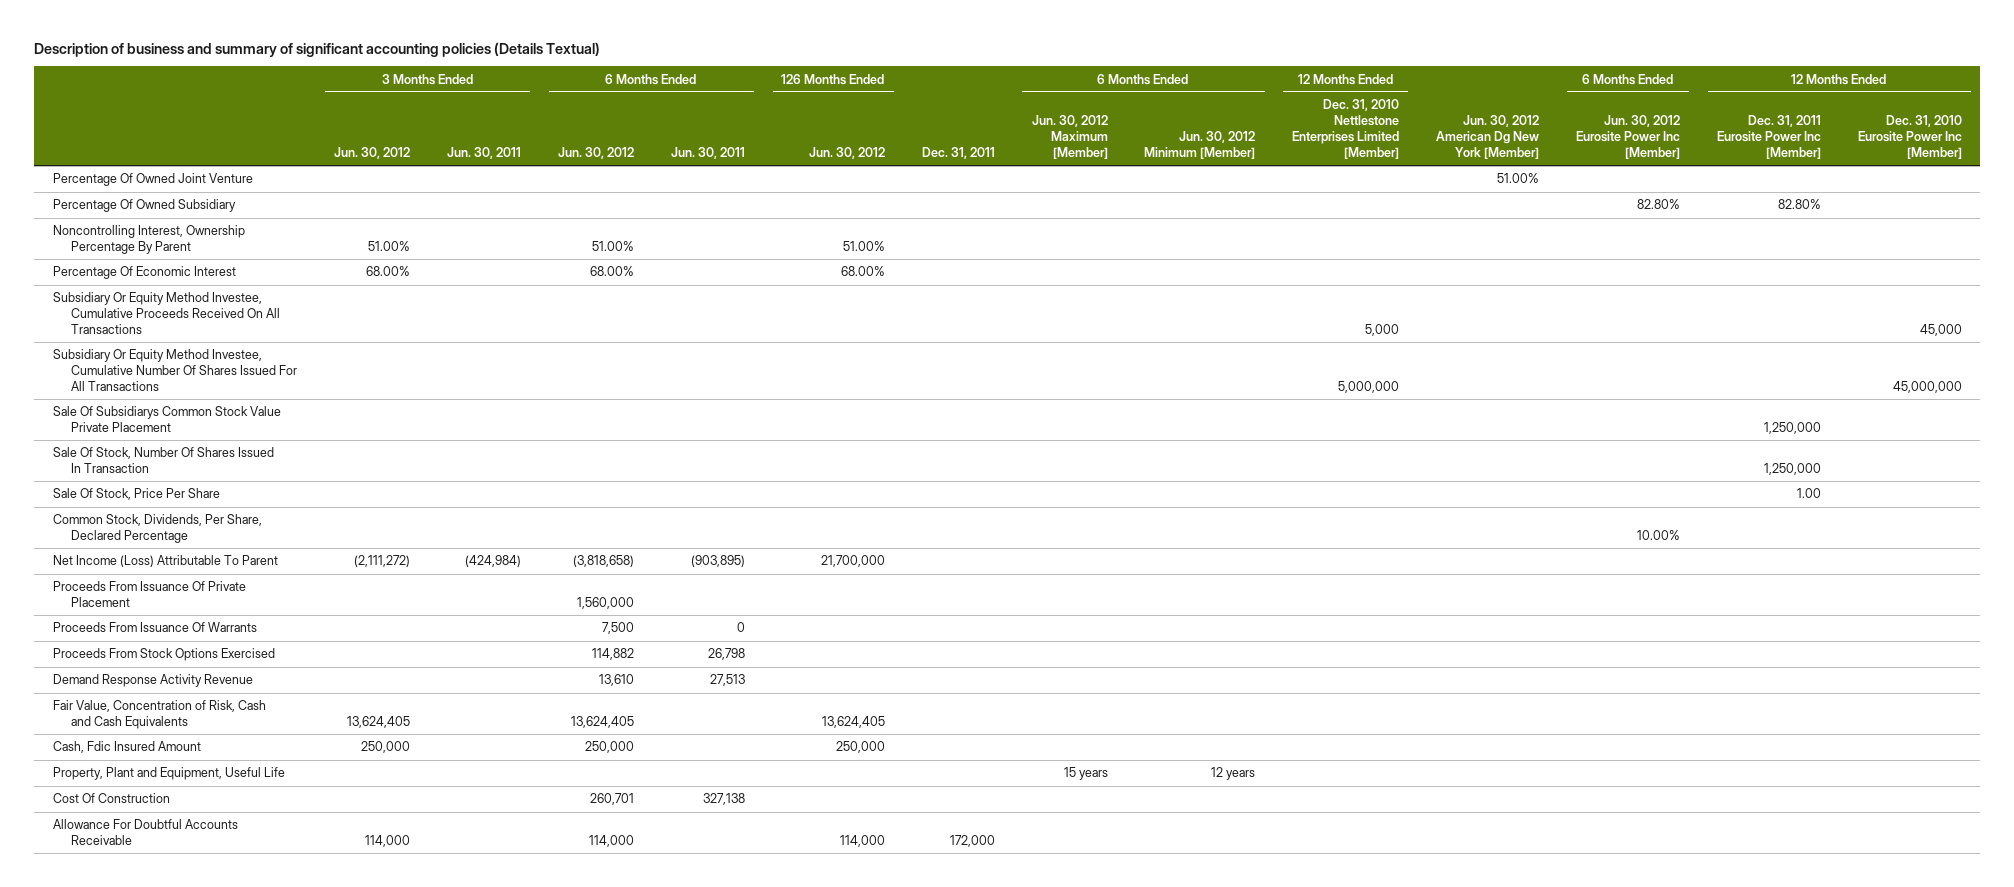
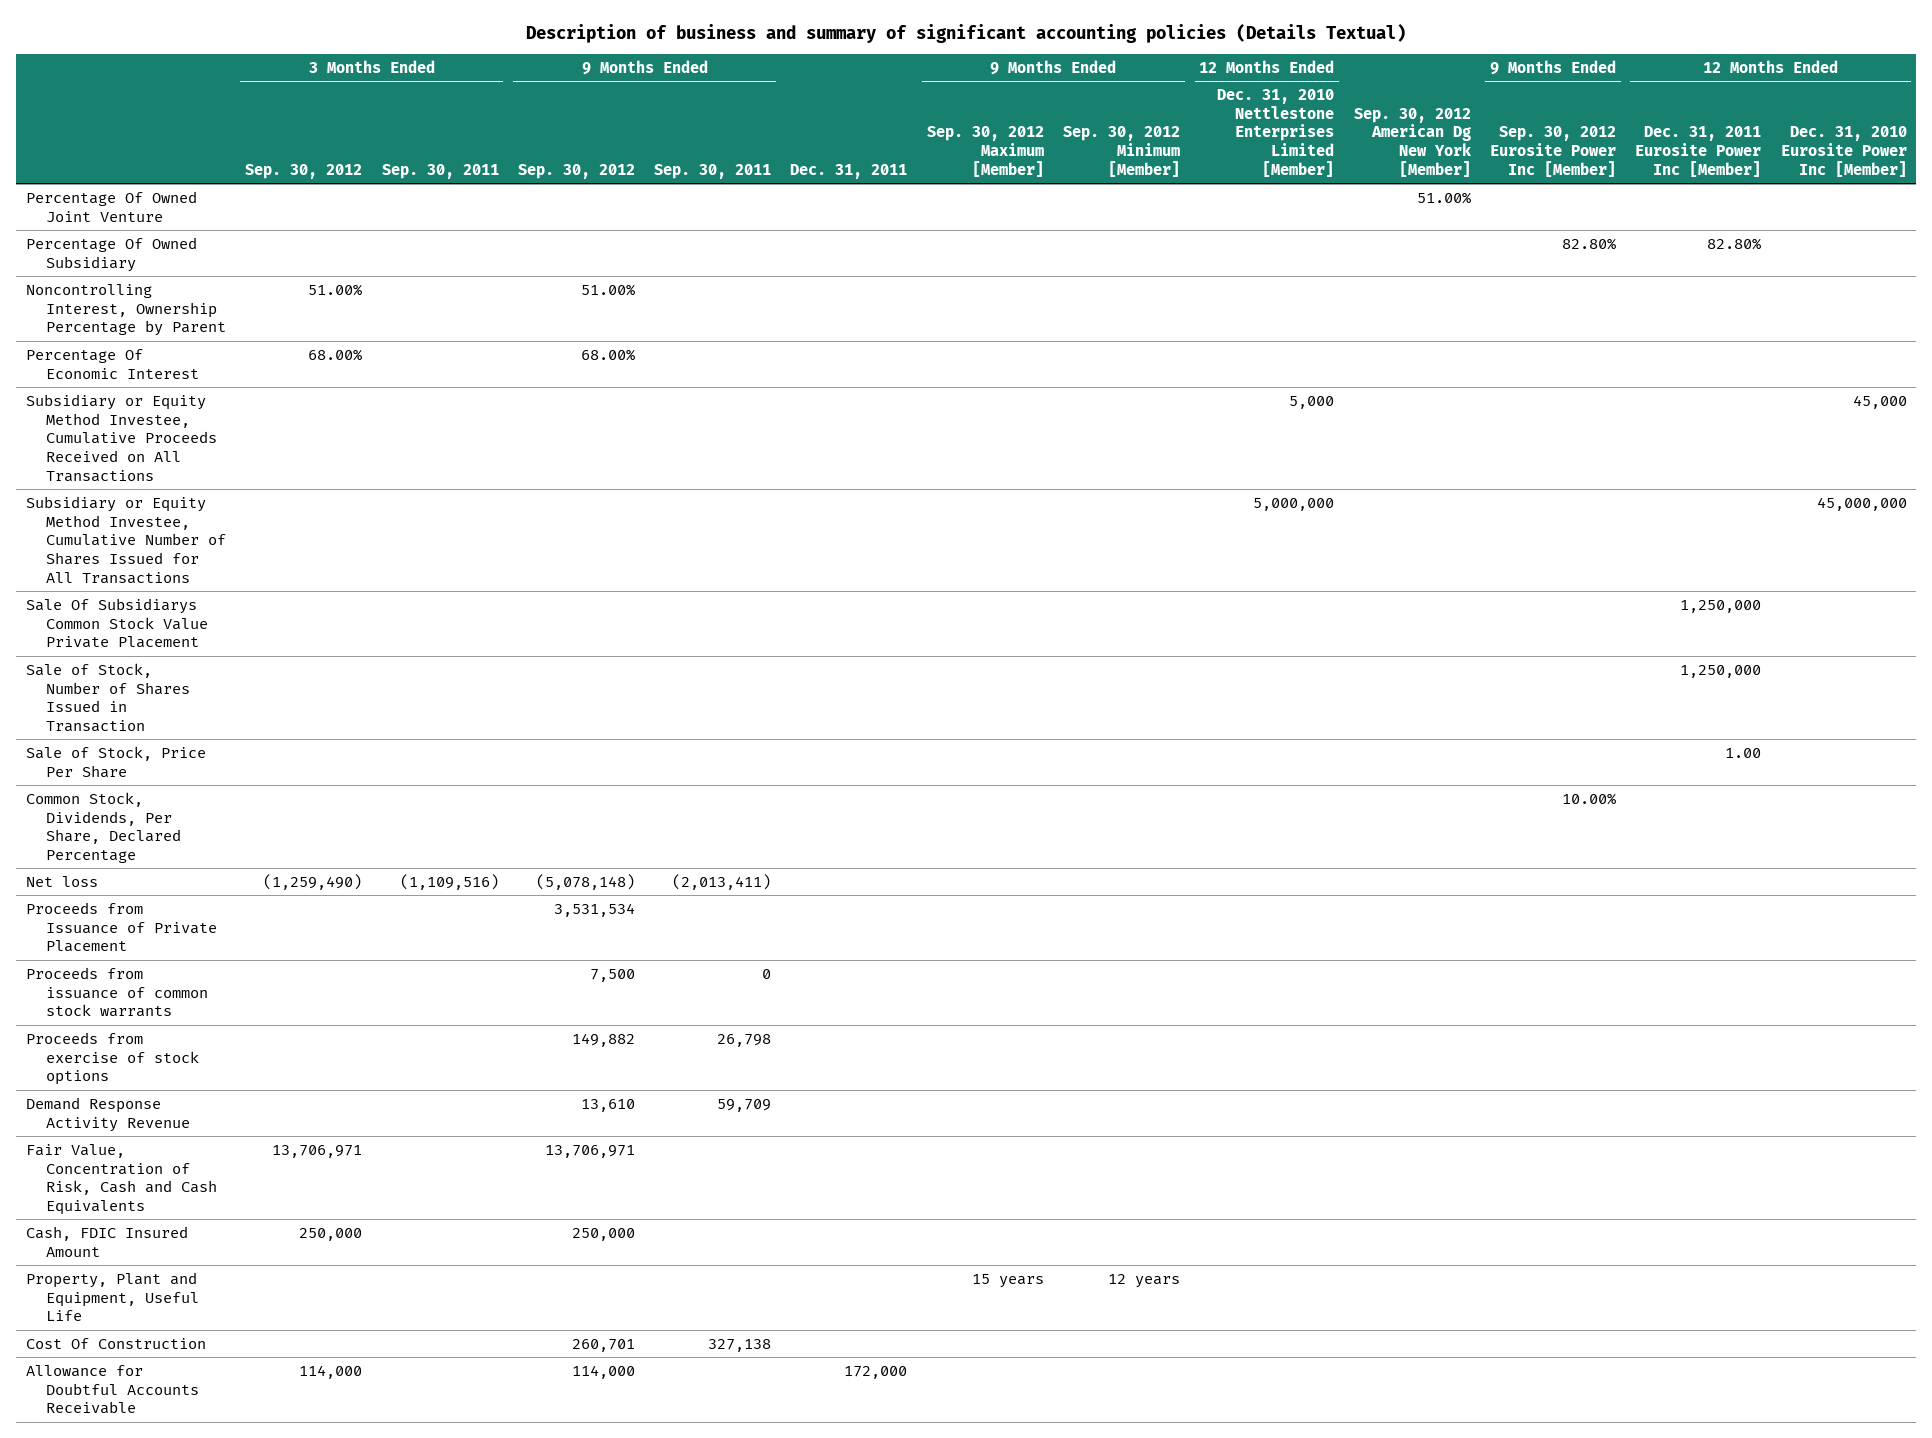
- | 3 Months Ended Jun. 30, 2012 | 3 Months Ended Jun. 30, 2011 | 6 Months Ended Jun. 30, 2012 | 6 Months Ended Jun. 30, 2011 | 126 Months Ended Jun. 30, 2012 | Dec. 31, 2011 | 6 Months Ended Jun. 30, 2012 Maximum [Member] | 6 Months Ended Jun. 30, 2012 Minimum [Member] | 12 Months Ended Dec. 31, 2010 Nettlestone Enterprises Limited [Member] | Jun. 30, 2012 American Dg New York [Member] | 6 Months Ended Jun. 30, 2012 Eurosite Power Inc [Member] | 12 Months Ended Dec. 31, 2011 Eurosite Power Inc [Member] | 12 Months Ended Dec. 31, 2010 Eurosite Power Inc [Member]
+ | 3 Months Ended Sep. 30, 2012 | 3 Months Ended Sep. 30, 2011 | 9 Months Ended Sep. 30, 2012 | 9 Months Ended Sep. 30, 2011 | Dec. 31, 2011 | 9 Months Ended Sep. 30, 2012 Maximum [Member] | 9 Months Ended Sep. 30, 2012 Minimum [Member] | 12 Months Ended Dec. 31, 2010 Nettlestone Enterprises Limited [Member] | Sep. 30, 2012 American Dg New York [Member] | 9 Months Ended Sep. 30, 2012 Eurosite Power Inc [Member] | 12 Months Ended Dec. 31, 2011 Eurosite Power Inc [Member] | 12 Months Ended Dec. 31, 2010 Eurosite Power Inc [Member]
- Noncontrolling Interest, Ownership Percentage By Parent | 51.00% | | 51.00% | | 51.00% | | | | | | | |
+ Noncontrolling Interest, Ownership Percentage by Parent | 51.00% | | 51.00% | | | | | | | | |
- Subsidiary Or Equity Method Investee, Cumulative Proceeds Received On All Transactions | | | | | | | | | 5,000 | | | | 45,000
- Subsidiary Or Equity Method Investee, Cumulative Number Of Shares Issued For All Transactions | | | | | | | | | 5,000,000 | | | | 45,000,000
+ Subsidiary or Equity Method Investee, Cumulative Proceeds Received on All Transactions | | | | | | | | 5,000 | | | | 45,000
+ Subsidiary or Equity Method Investee, Cumulative Number of Shares Issued for All Transactions | | | | | | | | 5,000,000 | | | | 45,000,000
- Sale Of Stock, Number Of Shares Issued In Transaction | | | | | | | | | | | | 1,250,000 |
- Sale Of Stock, Price Per Share | | | | | | | | | | | | 1.00 |
+ Sale of Stock, Number of Shares Issued in Transaction | | | | | | | | | | | 1,250,000 |
+ Sale of Stock, Price Per Share | | | | | | | | | | | 1.00 |
- Net Income (Loss) Attributable To Parent | (2,111,272) | (424,984) | (3,818,658) | (903,895) | 21,700,000 | | | | | | | |
- Proceeds From Issuance Of Private Placement | | | 1,560,000 | | | | | | | | | |
- Proceeds From Issuance Of Warrants | | | 7,500 | 0 | | | | | | | | |
- Proceeds From Stock Options Exercised | | | 114,882 | 26,798 | | | | | | | | |
+ Net loss | (1,259,490) | (1,109,516) | (5,078,148) | (2,013,411) | | | | | | | |
+ Proceeds from Issuance of Private Placement | | | 3,531,534 | | | | | | | | |
+ Proceeds from issuance of common stock warrants | | | 7,500 | 0 | | | | | | | |
+ Proceeds from exercise of stock options | | | 149,882 | 26,798 | | | | | | | |
- Cash, Fdic Insured Amount | 250,000 | | 250,000 | | 250,000 | | | | | | | |
+ Cash, FDIC Insured Amount | 250,000 | | 250,000 | | | | | | | | |
- Allowance For Doubtful Accounts Receivable | 114,000 | | 114,000 | | 114,000 | 172,000 | | | | | | |
+ Allowance for Doubtful Accounts Receivable | 114,000 | | 114,000 | | 172,000 | | | | | | |

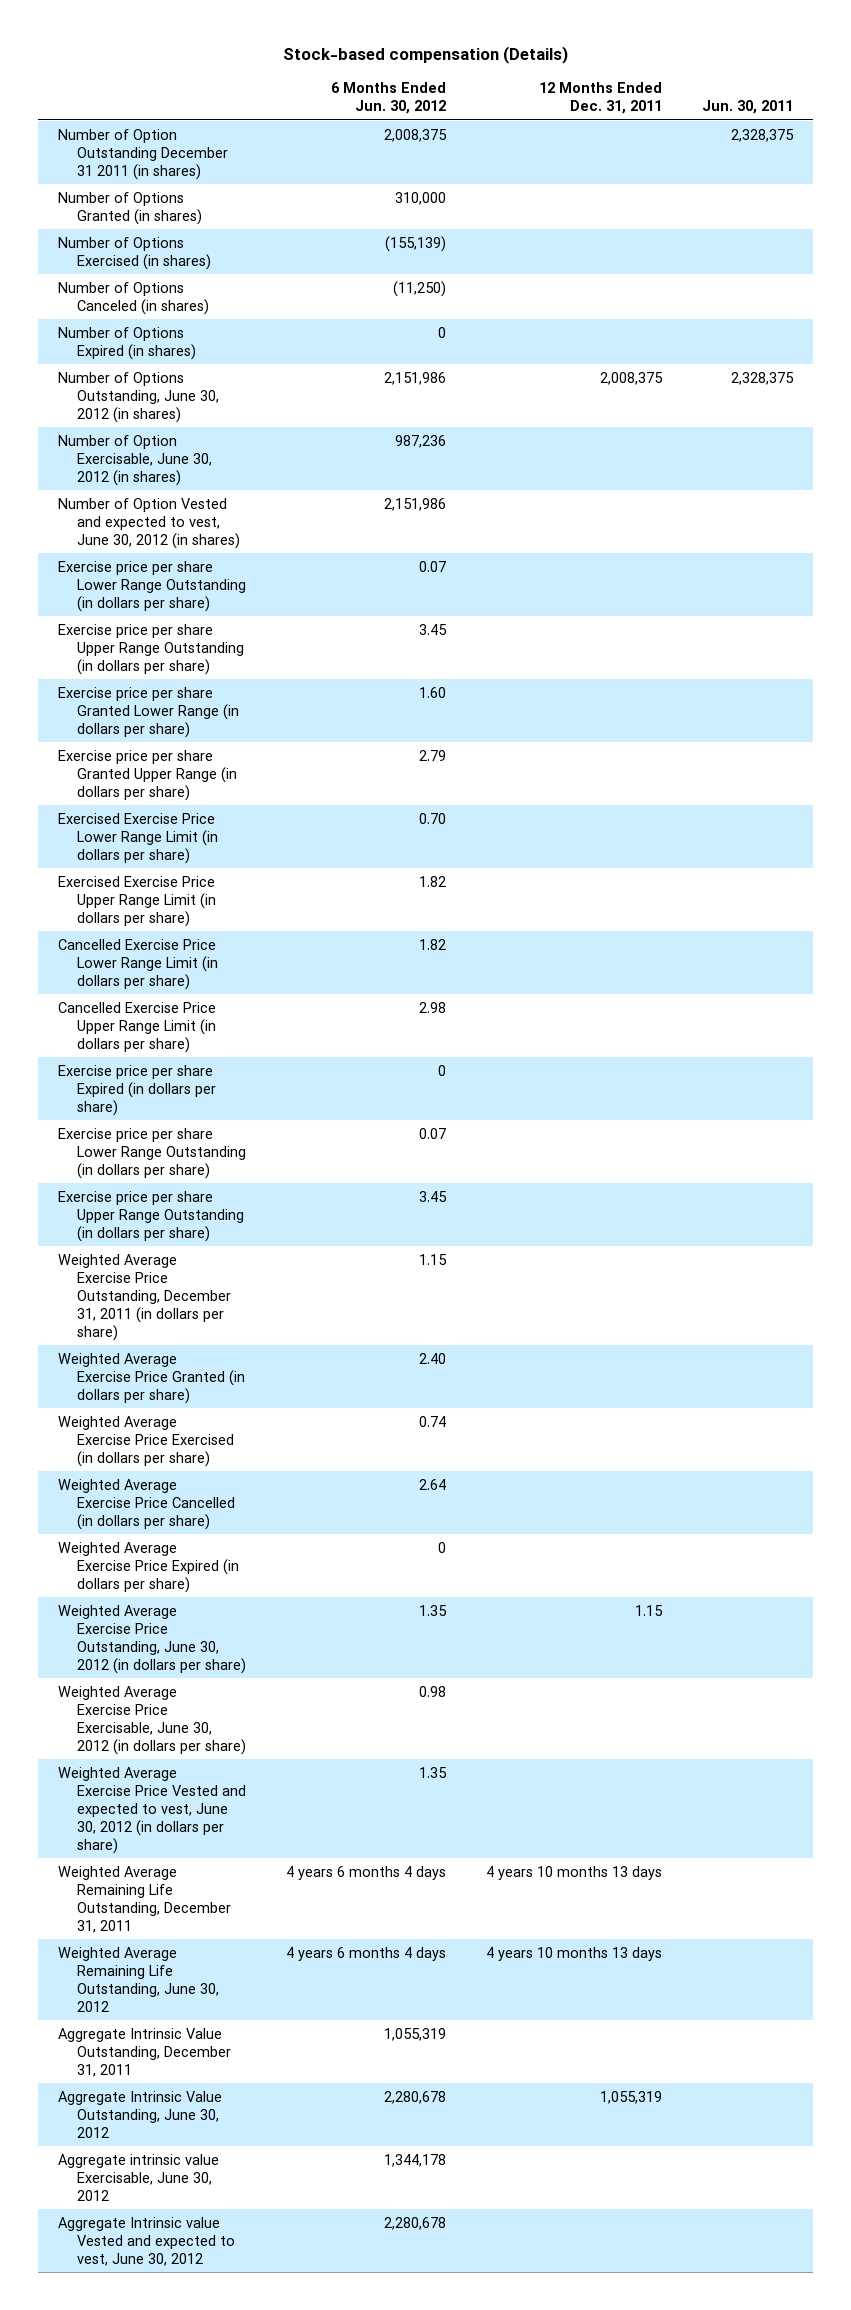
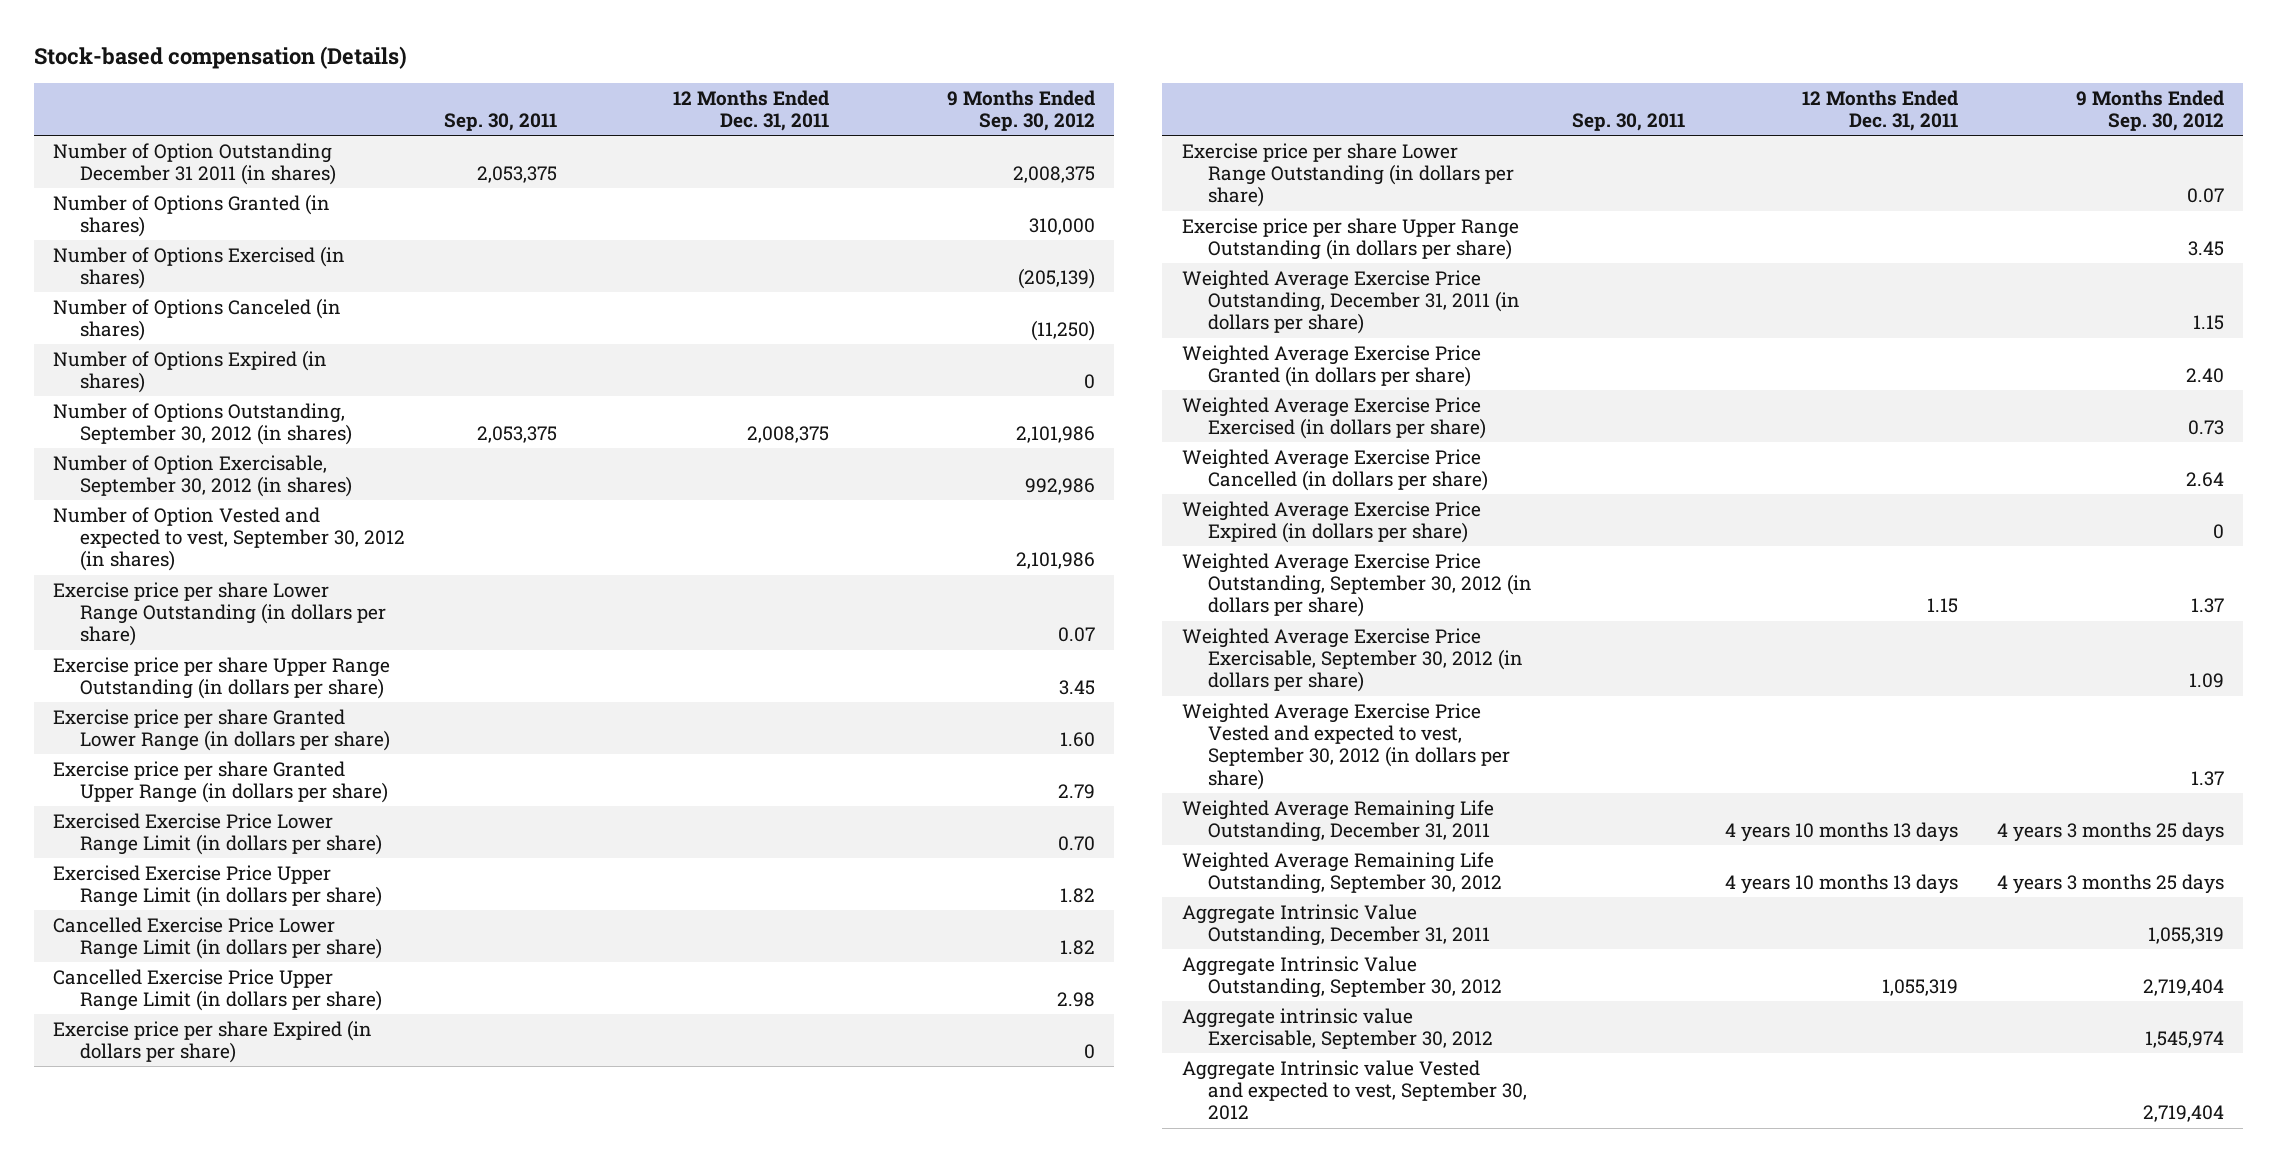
- | 6 Months Ended Jun. 30, 2012 | 12 Months Ended Dec. 31, 2011 | Jun. 30, 2011
+ | Sep. 30, 2011 | 12 Months Ended Dec. 31, 2011 | 9 Months Ended Sep. 30, 2012
- Number of Options Outstanding, June 30, 2012 (in shares) | 2,151,986 | 2,008,375 | 2,328,375
- Number of Option Exercisable, June 30, 2012 (in shares) | 987,236 | |
- Number of Option Vested and expected to vest, June 30, 2012 (in shares) | 2,151,986 | |
+ Number of Options Outstanding, September 30, 2012 (in shares) | 2,053,375 | 2,008,375 | 2,101,986
+ Number of Option Exercisable, September 30, 2012 (in shares) | | | 992,986
+ Number of Option Vested and expected to vest, September 30, 2012 (in shares) | | | 2,101,986
- Weighted Average Exercise Price Outstanding, June 30, 2012 (in dollars per share) | 1.35 | 1.15 |
- Weighted Average Exercise Price Exercisable, June 30, 2012 (in dollars per share) | 0.98 | |
- Weighted Average Exercise Price Vested and expected to vest, June 30, 2012 (in dollars per share) | 1.35 | |
+ Weighted Average Exercise Price Outstanding, September 30, 2012 (in dollars per share) | | 1.15 | 1.37
+ Weighted Average Exercise Price Exercisable, September 30, 2012 (in dollars per share) | | | 1.09
+ Weighted Average Exercise Price Vested and expected to vest, September 30, 2012 (in dollars per share) | | | 1.37
- Weighted Average Remaining Life Outstanding, June 30, 2012 | 4 years 6 months 4 days | 4 years 10 months 13 days |
+ Weighted Average Remaining Life Outstanding, September 30, 2012 | | 4 years 10 months 13 days | 4 years 3 months 25 days
- Aggregate Intrinsic Value Outstanding, June 30, 2012 | 2,280,678 | 1,055,319 |
- Aggregate intrinsic value Exercisable, June 30, 2012 | 1,344,178 | |
- Aggregate Intrinsic value Vested and expected to vest, June 30, 2012 | 2,280,678 | |
+ Aggregate Intrinsic Value Outstanding, September 30, 2012 | | 1,055,319 | 2,719,404
+ Aggregate intrinsic value Exercisable, September 30, 2012 | | | 1,545,974
+ Aggregate Intrinsic value Vested and expected to vest, September 30, 2012 | | | 2,719,404

